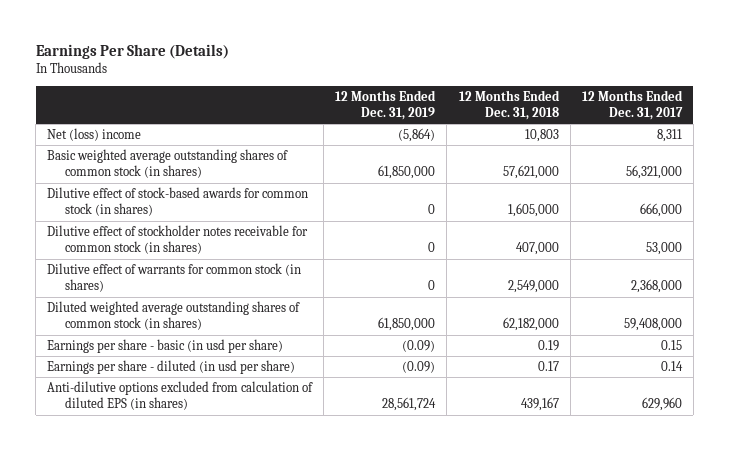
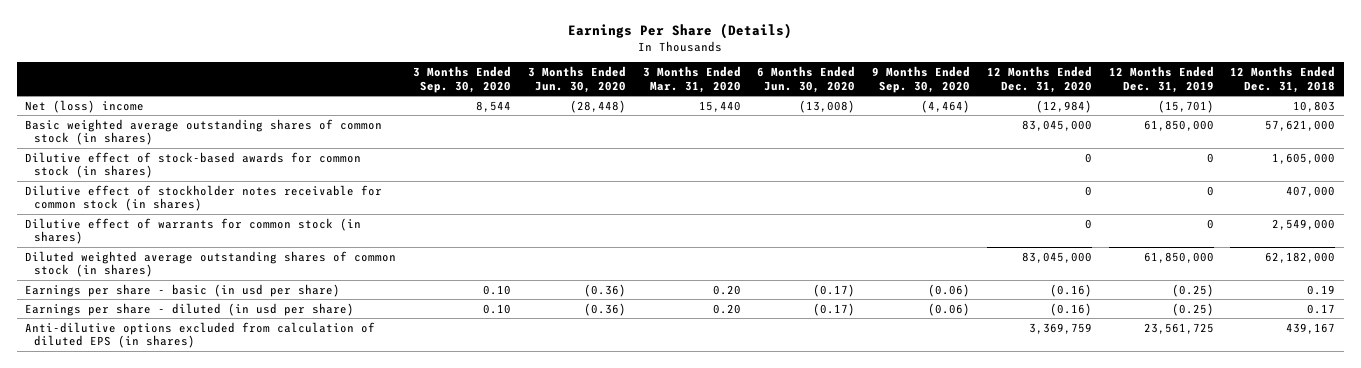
- | 12 Months Ended Dec. 31, 2019 | 12 Months Ended Dec. 31, 2018 | 12 Months Ended Dec. 31, 2017
+ | 3 Months Ended Sep. 30, 2020 | 3 Months Ended Jun. 30, 2020 | 3 Months Ended Mar. 31, 2020 | 6 Months Ended Jun. 30, 2020 | 9 Months Ended Sep. 30, 2020 | 12 Months Ended Dec. 31, 2020 | 12 Months Ended Dec. 31, 2019 | 12 Months Ended Dec. 31, 2018
- Net (loss) income | (5,864) | 10,803 | 8,311
+ Net (loss) income | 8,544 | (28,448) | 15,440 | (13,008) | (4,464) | (12,984) | (15,701) | 10,803
- Earnings per share - basic (in usd per share) | (0.09) | 0.19 | 0.15
- Earnings per share - diluted (in usd per share) | (0.09) | 0.17 | 0.14
- Anti-dilutive options excluded from calculation of diluted EPS (in shares) | 28,561,724 | 439,167 | 629,960
+ Earnings per share - basic (in usd per share) | 0.10 | (0.36) | 0.20 | (0.17) | (0.06) | (0.16) | (0.25) | 0.19
+ Earnings per share - diluted (in usd per share) | 0.10 | (0.36) | 0.20 | (0.17) | (0.06) | (0.16) | (0.25) | 0.17
+ Anti-dilutive options excluded from calculation of diluted EPS (in shares) | | | | | | 3,369,759 | 23,561,725 | 439,167

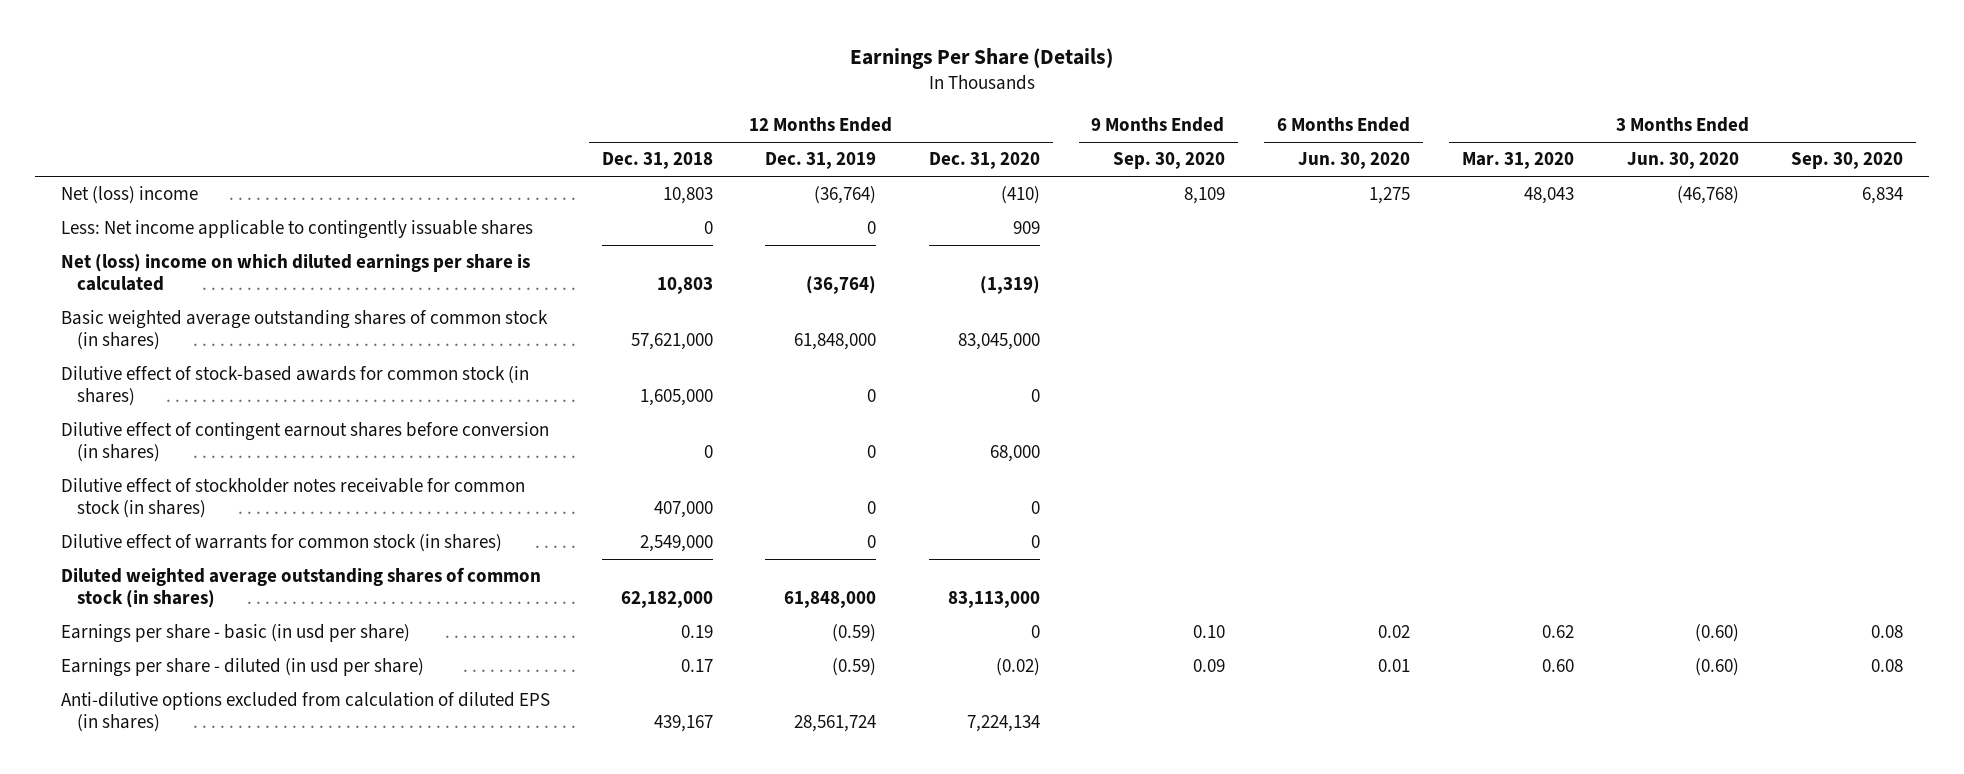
- | 3 Months Ended Sep. 30, 2020 | 3 Months Ended Jun. 30, 2020 | 3 Months Ended Mar. 31, 2020 | 6 Months Ended Jun. 30, 2020 | 9 Months Ended Sep. 30, 2020 | 12 Months Ended Dec. 31, 2020 | 12 Months Ended Dec. 31, 2019 | 12 Months Ended Dec. 31, 2018
+ | 12 Months Ended Dec. 31, 2018 | 12 Months Ended Dec. 31, 2019 | 12 Months Ended Dec. 31, 2020 | 9 Months Ended Sep. 30, 2020 | 6 Months Ended Jun. 30, 2020 | 3 Months Ended Mar. 31, 2020 | 3 Months Ended Jun. 30, 2020 | 3 Months Ended Sep. 30, 2020
- Net (loss) income | 8,544 | (28,448) | 15,440 | (13,008) | (4,464) | (12,984) | (15,701) | 10,803
- Basic weighted average outstanding shares of common stock (in shares) | | | | | | 83,045,000 | 61,850,000 | 57,621,000
+ Net (loss) income | 10,803 | (36,764) | (410) | 8,109 | 1,275 | 48,043 | (46,768) | 6,834
+ Less: Net income applicable to contingently issuable shares | 0 | 0 | 909 | | | | |
+ Net (loss) income on which diluted earnings per share is calculated | 10,803 | (36,764) | (1,319) | | | | |
+ Basic weighted average outstanding shares of common stock (in shares) | 57,621,000 | 61,848,000 | 83,045,000 | | | | |
+ Dilutive effect of contingent earnout shares before conversion (in shares) | 0 | 0 | 68,000 | | | | |
- Diluted weighted average outstanding shares of common stock (in shares) | | | | | | 83,045,000 | 61,850,000 | 62,182,000
- Earnings per share - basic (in usd per share) | 0.10 | (0.36) | 0.20 | (0.17) | (0.06) | (0.16) | (0.25) | 0.19
- Earnings per share - diluted (in usd per share) | 0.10 | (0.36) | 0.20 | (0.17) | (0.06) | (0.16) | (0.25) | 0.17
- Anti-dilutive options excluded from calculation of diluted EPS (in shares) | | | | | | 3,369,759 | 23,561,725 | 439,167
+ Diluted weighted average outstanding shares of common stock (in shares) | 62,182,000 | 61,848,000 | 83,113,000 | | | | |
+ Earnings per share - basic (in usd per share) | 0.19 | (0.59) | 0 | 0.10 | 0.02 | 0.62 | (0.60) | 0.08
+ Earnings per share - diluted (in usd per share) | 0.17 | (0.59) | (0.02) | 0.09 | 0.01 | 0.60 | (0.60) | 0.08
+ Anti-dilutive options excluded from calculation of diluted EPS (in shares) | 439,167 | 28,561,724 | 7,224,134 | | | | |

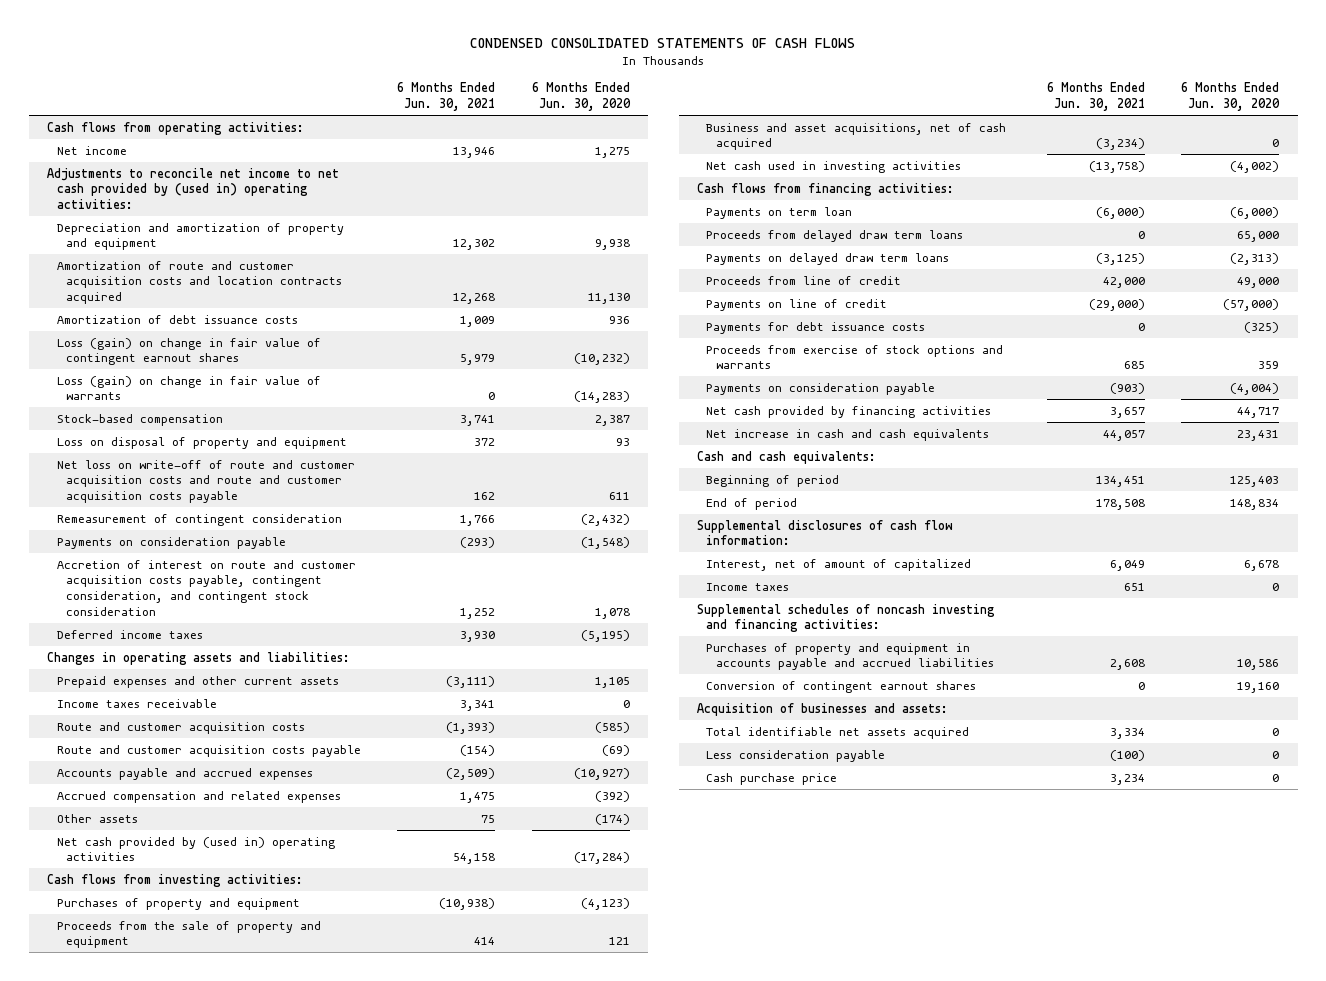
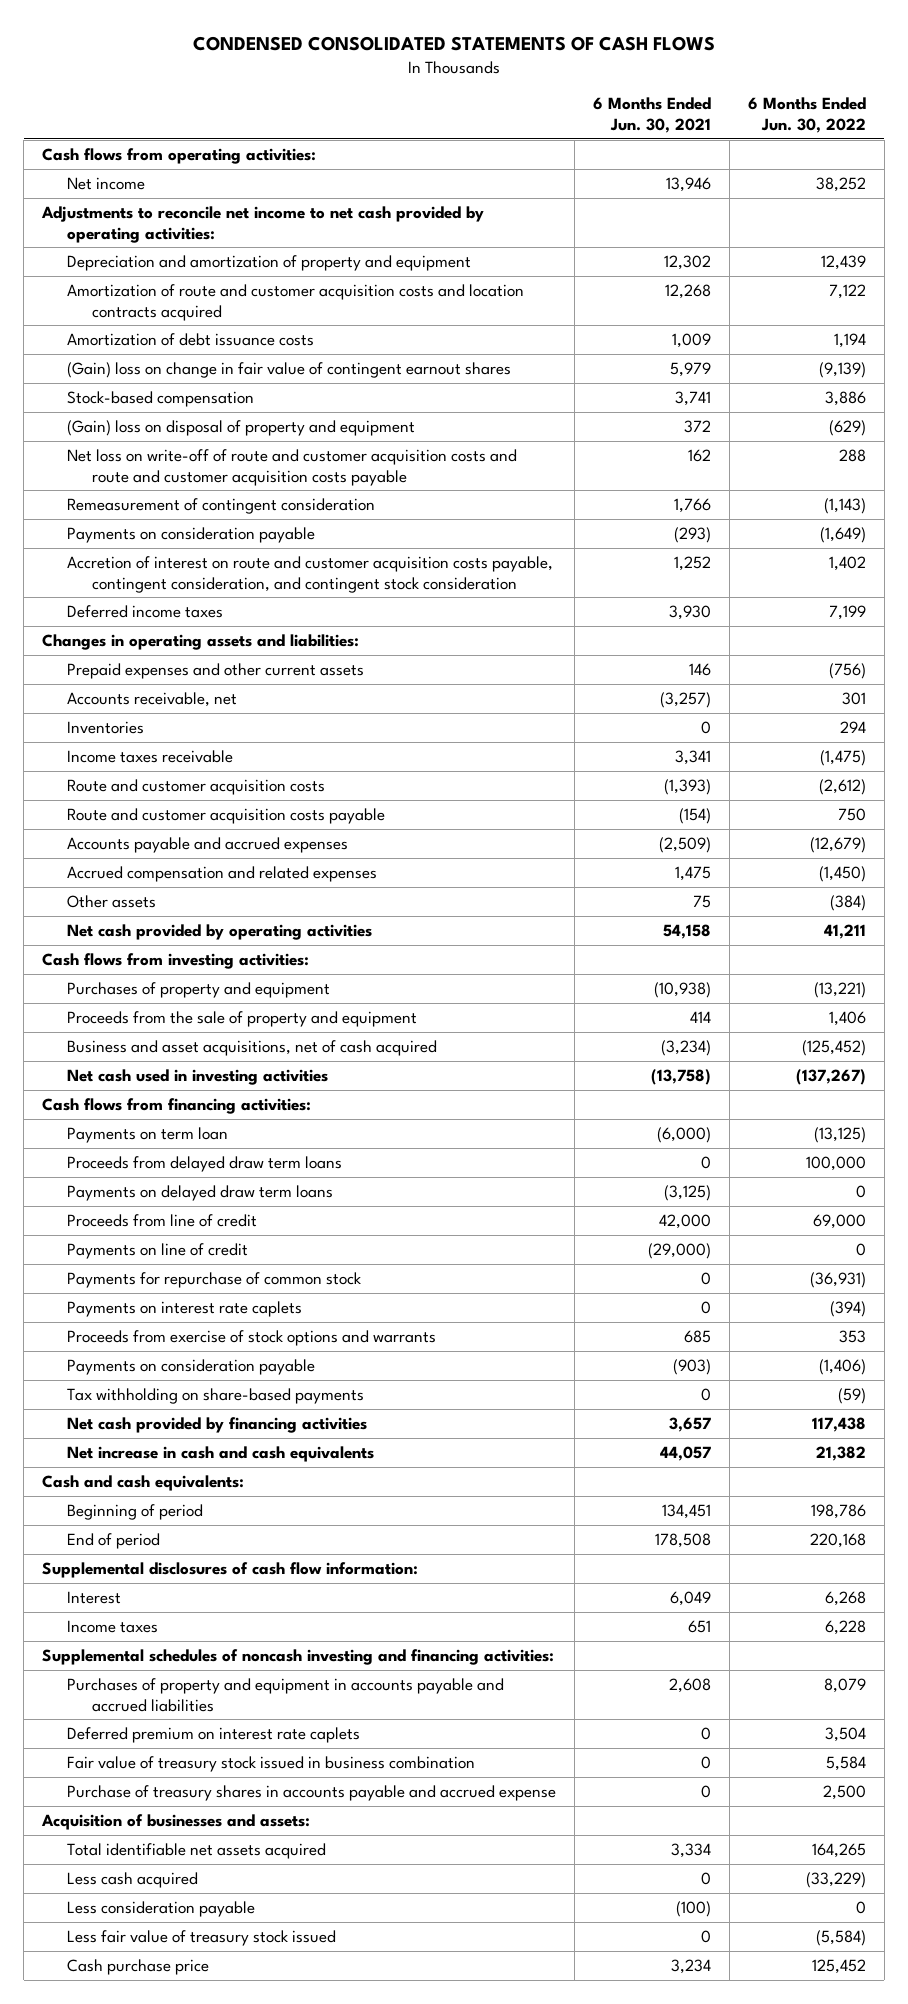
- | 6 Months Ended Jun. 30, 2021 | 6 Months Ended Jun. 30, 2020
+ | 6 Months Ended Jun. 30, 2021 | 6 Months Ended Jun. 30, 2022
- Adjustments to reconcile net income to net cash provided by (used in) operating activities:
+ Adjustments to reconcile net income to net cash provided by operating activities:
- Loss (gain) on change in fair value of contingent earnout shares | 5,979 | (10,232)
- Loss (gain) on change in fair value of warrants | 0 | (14,283)
+ (Gain) loss on change in fair value of contingent earnout shares | 5,979 | (9,139)
- Loss on disposal of property and equipment | 372 | 93
+ (Gain) loss on disposal of property and equipment | 372 | (629)
- Prepaid expenses and other current assets | (3,111) | 1,105
+ Prepaid expenses and other current assets | 146 | (756)
+ Accounts receivable, net | (3,257) | 301
+ Inventories | 0 | 294
- Net cash provided by (used in) operating activities | 54,158 | (17,284)
+ Net cash provided by operating activities | 54,158 | 41,211
- Payments for debt issuance costs | 0 | (325)
+ Payments for repurchase of common stock | 0 | (36,931)
+ Payments on interest rate caplets | 0 | (394)
+ Tax withholding on share-based payments | 0 | (59)
- Interest, net of amount of capitalized | 6,049 | 6,678
+ Interest | 6,049 | 6,268
- Conversion of contingent earnout shares | 0 | 19,160
+ Deferred premium on interest rate caplets | 0 | 3,504
+ Fair value of treasury stock issued in business combination | 0 | 5,584
+ Purchase of treasury shares in accounts payable and accrued expense | 0 | 2,500
+ Less cash acquired | 0 | (33,229)
+ Less fair value of treasury stock issued | 0 | (5,584)

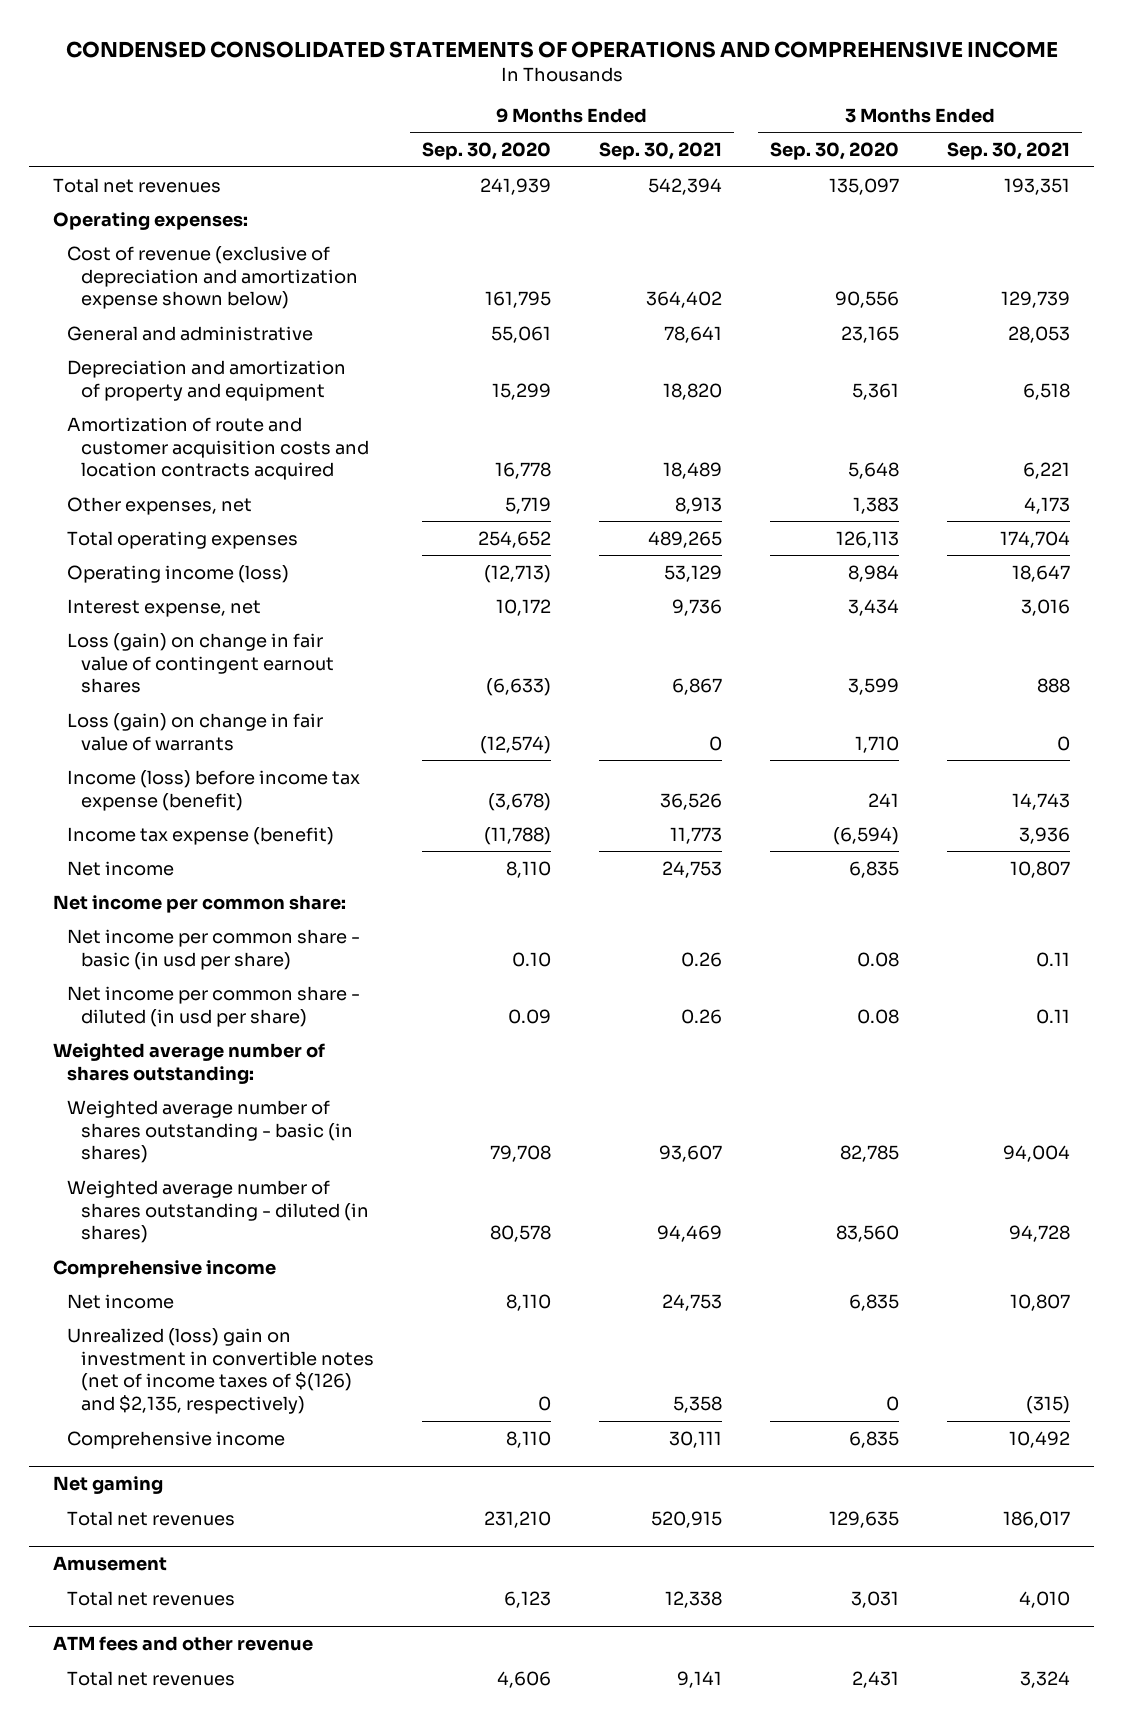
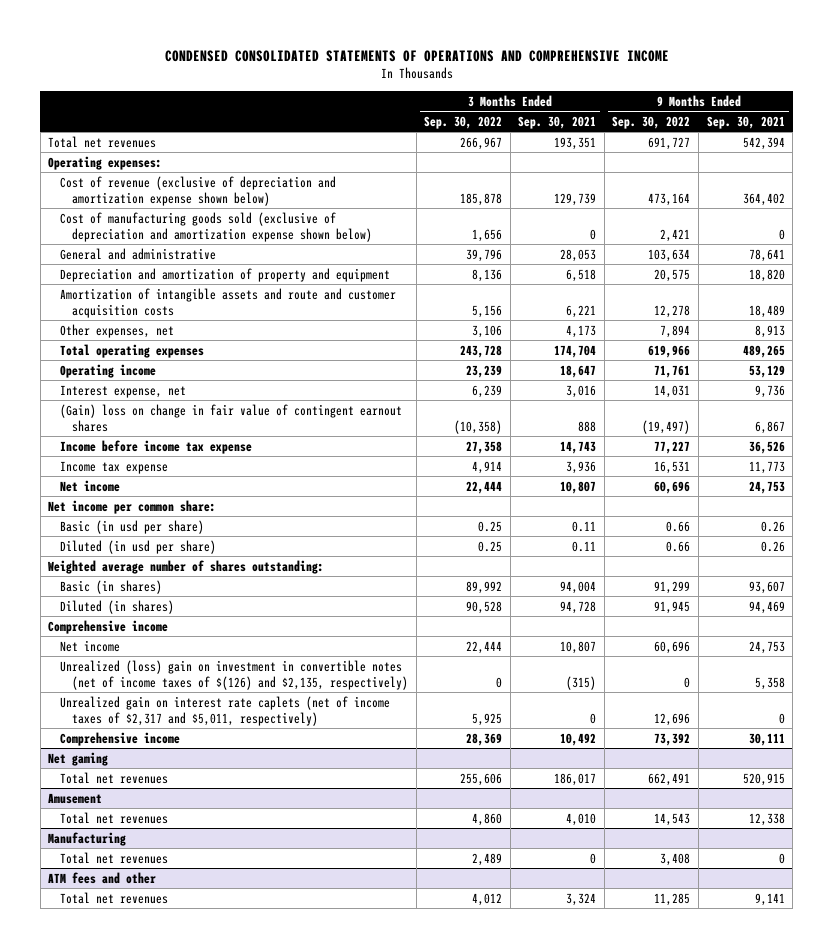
- | 9 Months Ended Sep. 30, 2020 | 9 Months Ended Sep. 30, 2021 | 3 Months Ended Sep. 30, 2020 | 3 Months Ended Sep. 30, 2021
+ | 3 Months Ended Sep. 30, 2022 | 3 Months Ended Sep. 30, 2021 | 9 Months Ended Sep. 30, 2022 | 9 Months Ended Sep. 30, 2021
+ Cost of manufacturing goods sold (exclusive of depreciation and amortization expense shown below) | 1,656 | 0 | 2,421 | 0
- Amortization of route and customer acquisition costs and location contracts acquired | 16,778 | 18,489 | 5,648 | 6,221
+ Amortization of intangible assets and route and customer acquisition costs | 5,156 | 6,221 | 12,278 | 18,489
- Operating income (loss) | (12,713) | 53,129 | 8,984 | 18,647
+ Operating income | 23,239 | 18,647 | 71,761 | 53,129
- Loss (gain) on change in fair value of contingent earnout shares | (6,633) | 6,867 | 3,599 | 888
- Loss (gain) on change in fair value of warrants | (12,574) | 0 | 1,710 | 0
- Income (loss) before income tax expense (benefit) | (3,678) | 36,526 | 241 | 14,743
- Income tax expense (benefit) | (11,788) | 11,773 | (6,594) | 3,936
+ (Gain) loss on change in fair value of contingent earnout shares | (10,358) | 888 | (19,497) | 6,867
+ Income before income tax expense | 27,358 | 14,743 | 77,227 | 36,526
+ Income tax expense | 4,914 | 3,936 | 16,531 | 11,773
- Net income per common share - basic (in usd per share) | 0.10 | 0.26 | 0.08 | 0.11
- Net income per common share - diluted (in usd per share) | 0.09 | 0.26 | 0.08 | 0.11
+ Basic (in usd per share) | 0.25 | 0.11 | 0.66 | 0.26
+ Diluted (in usd per share) | 0.25 | 0.11 | 0.66 | 0.26
- Weighted average number of shares outstanding - basic (in shares) | 79,708 | 93,607 | 82,785 | 94,004
- Weighted average number of shares outstanding - diluted (in shares) | 80,578 | 94,469 | 83,560 | 94,728
+ Basic (in shares) | 89,992 | 94,004 | 91,299 | 93,607
+ Diluted (in shares) | 90,528 | 94,728 | 91,945 | 94,469
+ Unrealized gain on interest rate caplets (net of income taxes of $2,317 and $5,011, respectively) | 5,925 | 0 | 12,696 | 0
- ATM fees and other revenue
+ Manufacturing
+ Total net revenues | 2,489 | 0 | 3,408 | 0
+ ATM fees and other

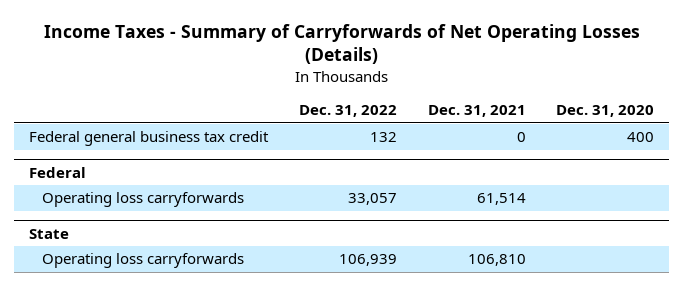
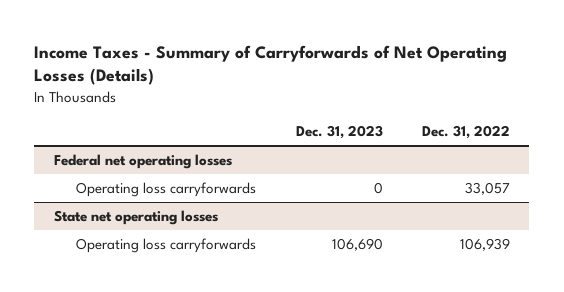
- | Dec. 31, 2022 | Dec. 31, 2021 | Dec. 31, 2020
+ | Dec. 31, 2023 | Dec. 31, 2022
- Federal general business tax credit | 132 | 0 | 400
- Federal
+ Federal net operating losses
- State
+ State net operating losses

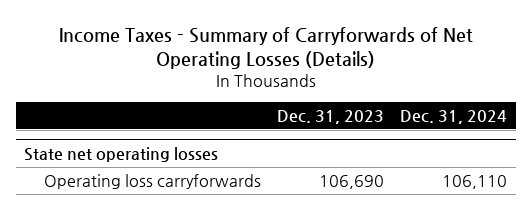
- | Dec. 31, 2023 | Dec. 31, 2022
+ | Dec. 31, 2023 | Dec. 31, 2024
- Federal net operating losses
- Operating loss carryforwards | 0 | 33,057

